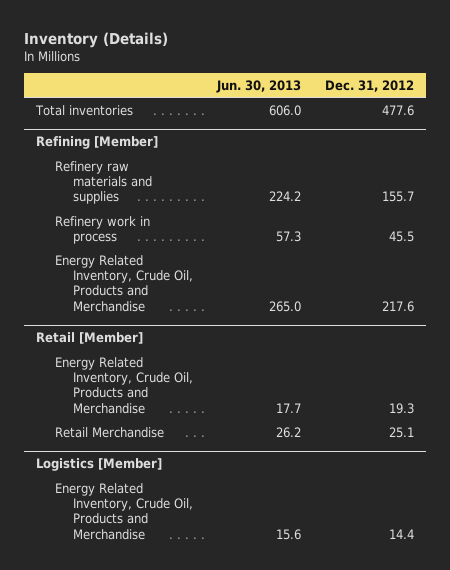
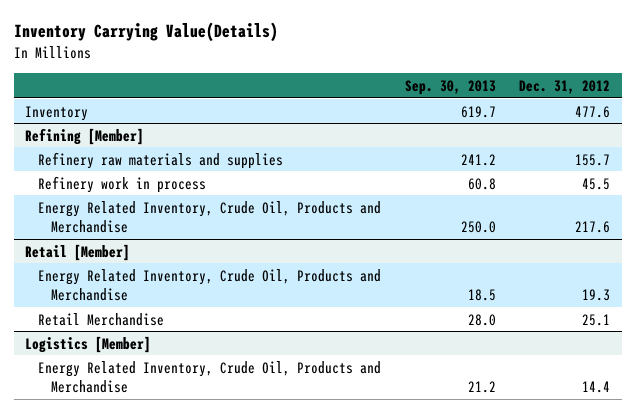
- Inventory (Details)
+ Inventory Carrying Value(Details)
- | Jun. 30, 2013 | Dec. 31, 2012
+ | Sep. 30, 2013 | Dec. 31, 2012
- Total inventories | 606.0 | 477.6
+ Inventory | 619.7 | 477.6

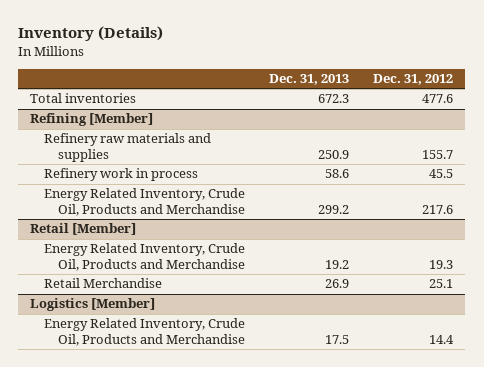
- Inventory Carrying Value(Details)
+ Inventory (Details)
- | Sep. 30, 2013 | Dec. 31, 2012
+ | Dec. 31, 2013 | Dec. 31, 2012
- Inventory | 619.7 | 477.6
+ Total inventories | 672.3 | 477.6

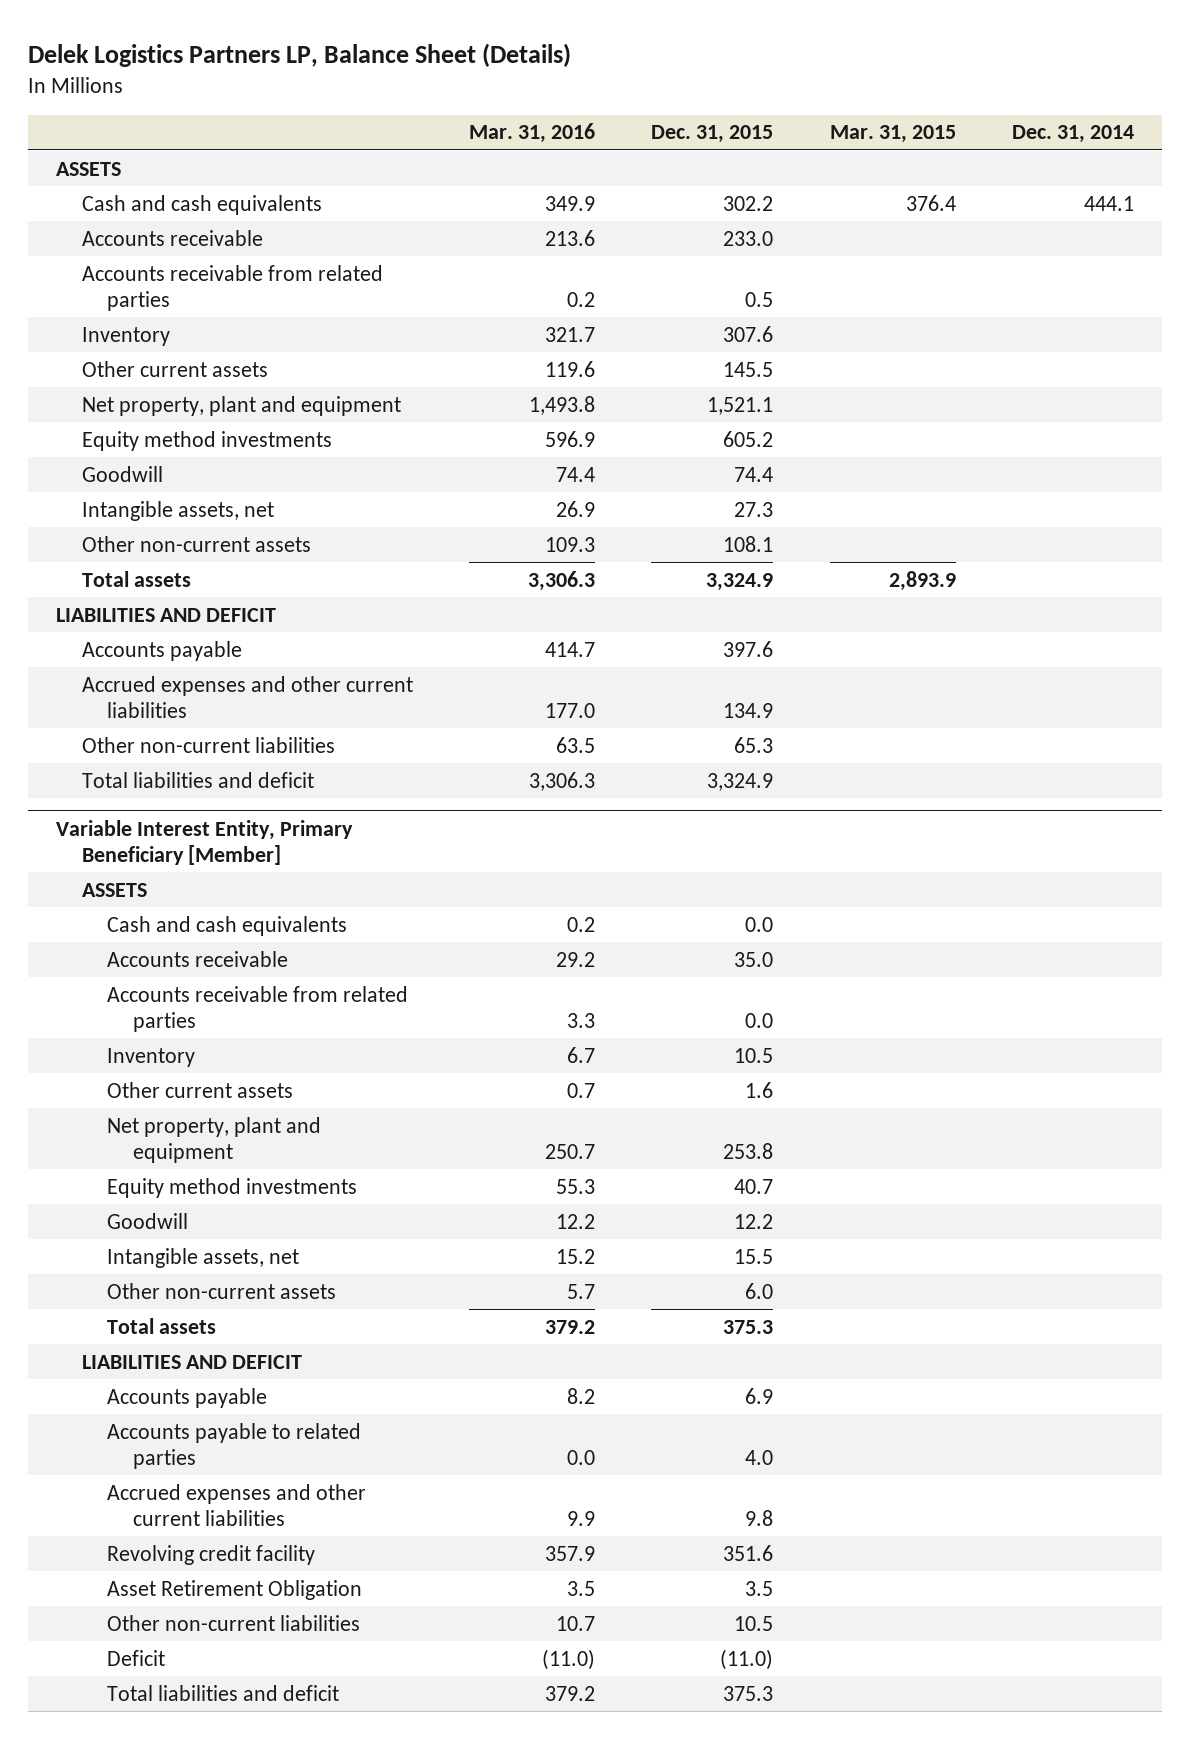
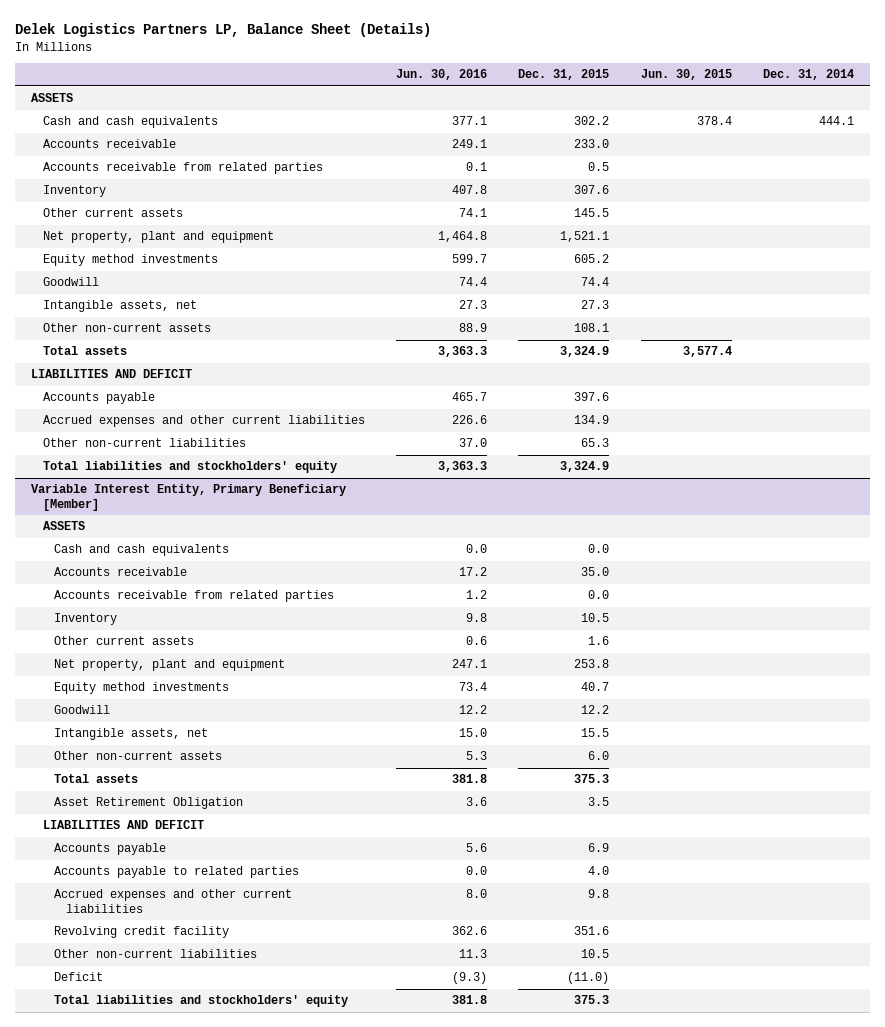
- | Mar. 31, 2016 | Dec. 31, 2015 | Mar. 31, 2015 | Dec. 31, 2014
+ | Jun. 30, 2016 | Dec. 31, 2015 | Jun. 30, 2015 | Dec. 31, 2014
- Total liabilities and deficit | 3,306.3 | 3,324.9 | |
+ Total liabilities and stockholders' equity | 3,363.3 | 3,324.9 | |
@ Variable Interest Entity, Primary Beneficiary [Member]
moved up: Asset Retirement Obligation | 3.6 | 3.5 | |
- Total liabilities and deficit | 379.2 | 375.3 | |
+ Total liabilities and stockholders' equity | 381.8 | 375.3 | |

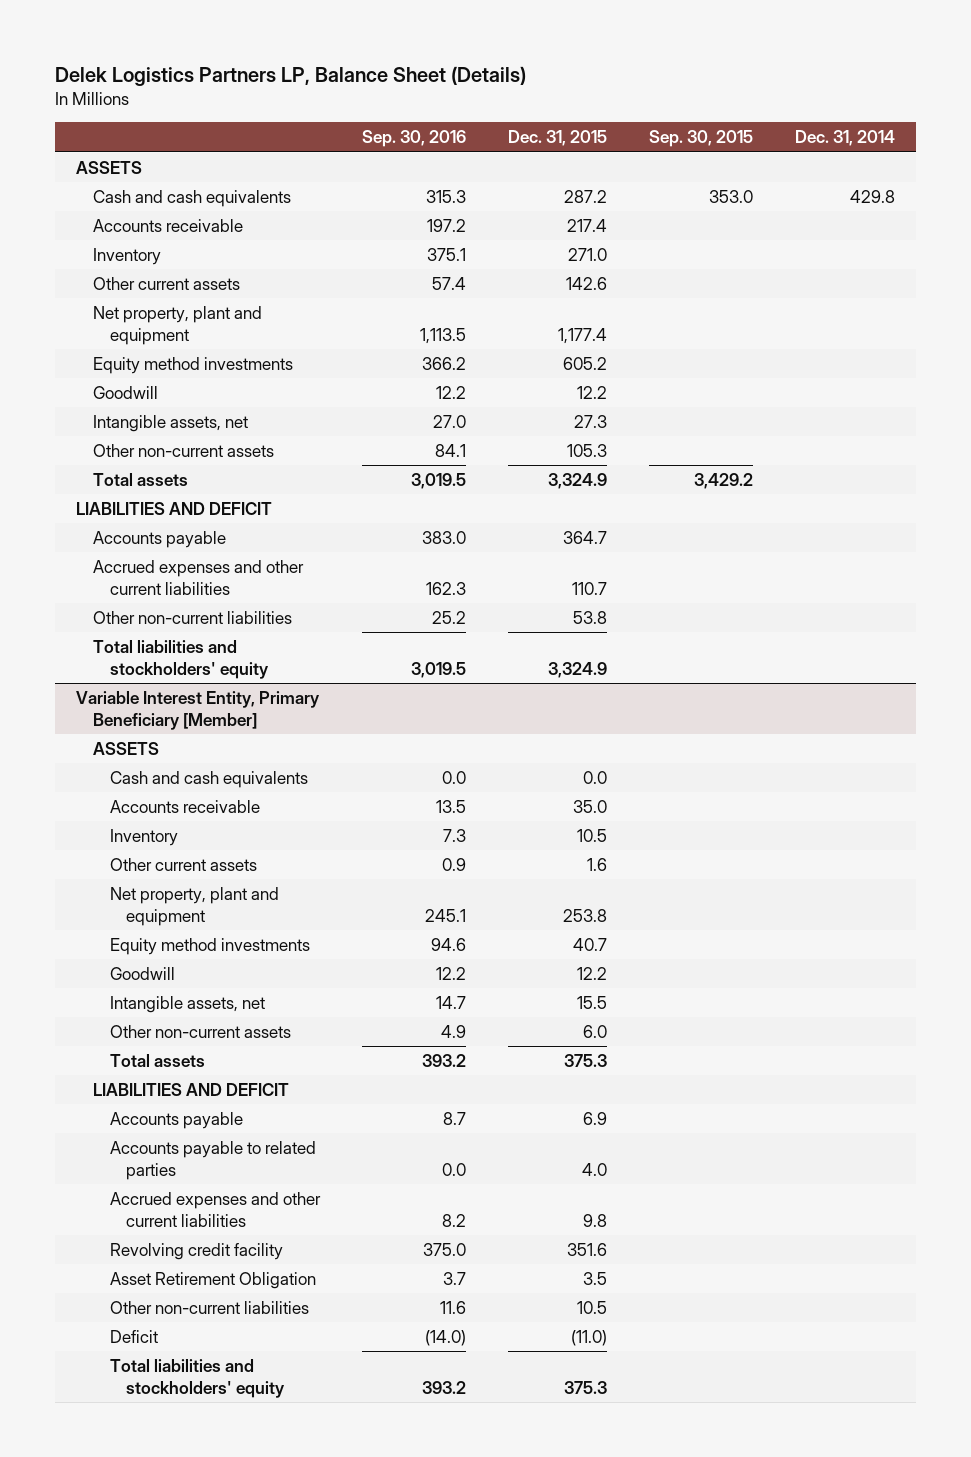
- | Jun. 30, 2016 | Dec. 31, 2015 | Jun. 30, 2015 | Dec. 31, 2014
+ | Sep. 30, 2016 | Dec. 31, 2015 | Sep. 30, 2015 | Dec. 31, 2014
- Cash and cash equivalents | 377.1 | 302.2 | 378.4 | 444.1
- Accounts receivable | 249.1 | 233.0 | |
- Accounts receivable from related parties | 0.1 | 0.5 | |
- Inventory | 407.8 | 307.6 | |
- Other current assets | 74.1 | 145.5 | |
- Net property, plant and equipment | 1,464.8 | 1,521.1 | |
+ Cash and cash equivalents | 315.3 | 287.2 | 353.0 | 429.8
+ Accounts receivable | 197.2 | 217.4 | |
+ Inventory | 375.1 | 271.0 | |
+ Other current assets | 57.4 | 142.6 | |
+ Net property, plant and equipment | 1,113.5 | 1,177.4 | |
- Goodwill | 74.4 | 74.4 | |
+ Goodwill | 12.2 | 12.2 | |
- Other non-current assets | 88.9 | 108.1 | |
+ Other non-current assets | 84.1 | 105.3 | |
- Accounts payable | 465.7 | 397.6 | |
- Accrued expenses and other current liabilities | 226.6 | 134.9 | |
- Other non-current liabilities | 37.0 | 65.3 | |
+ Accounts payable | 383.0 | 364.7 | |
+ Accrued expenses and other current liabilities | 162.3 | 110.7 | |
+ Other non-current liabilities | 25.2 | 53.8 | |
@ Variable Interest Entity, Primary Beneficiary [Member]
- Accounts receivable from related parties | 1.2 | 0.0 | |
moved down: Asset Retirement Obligation | 3.7 | 3.5 | |

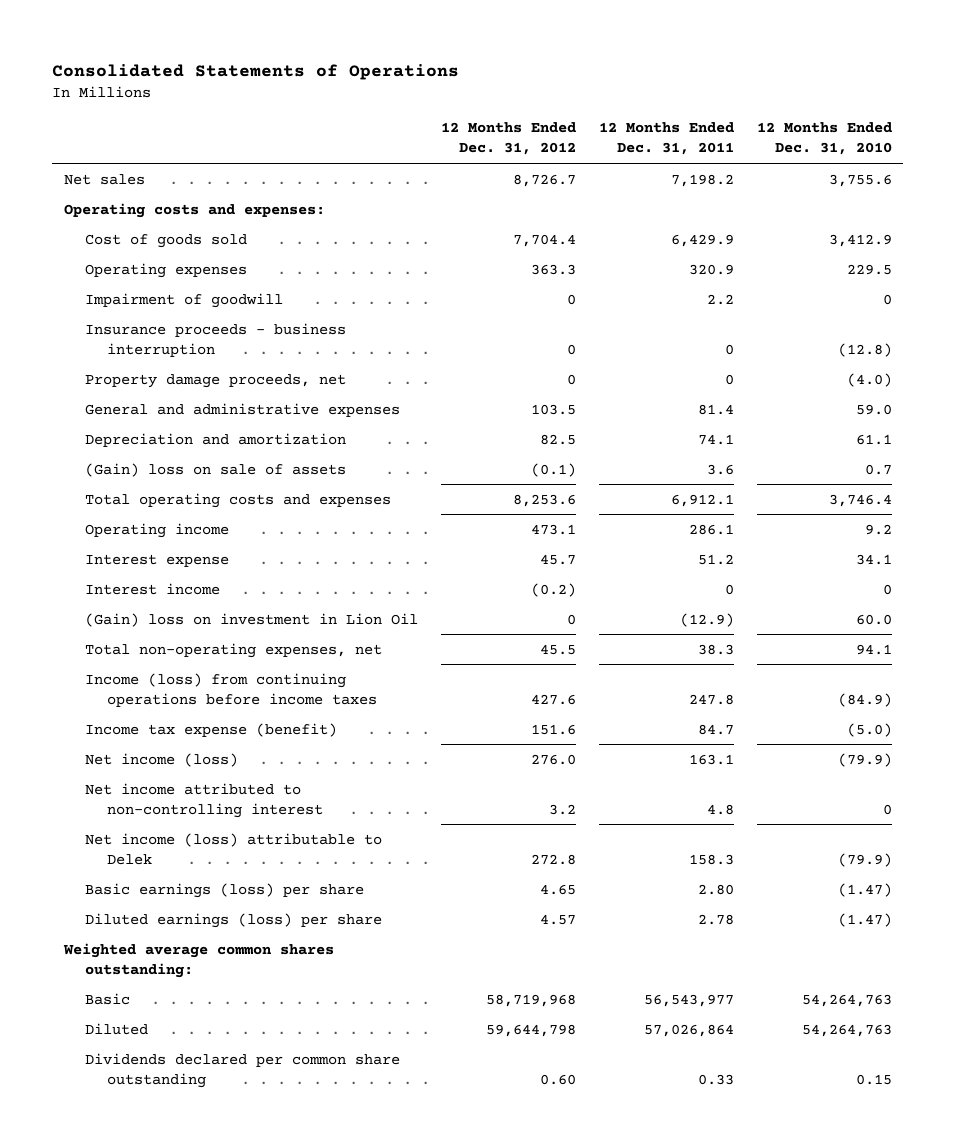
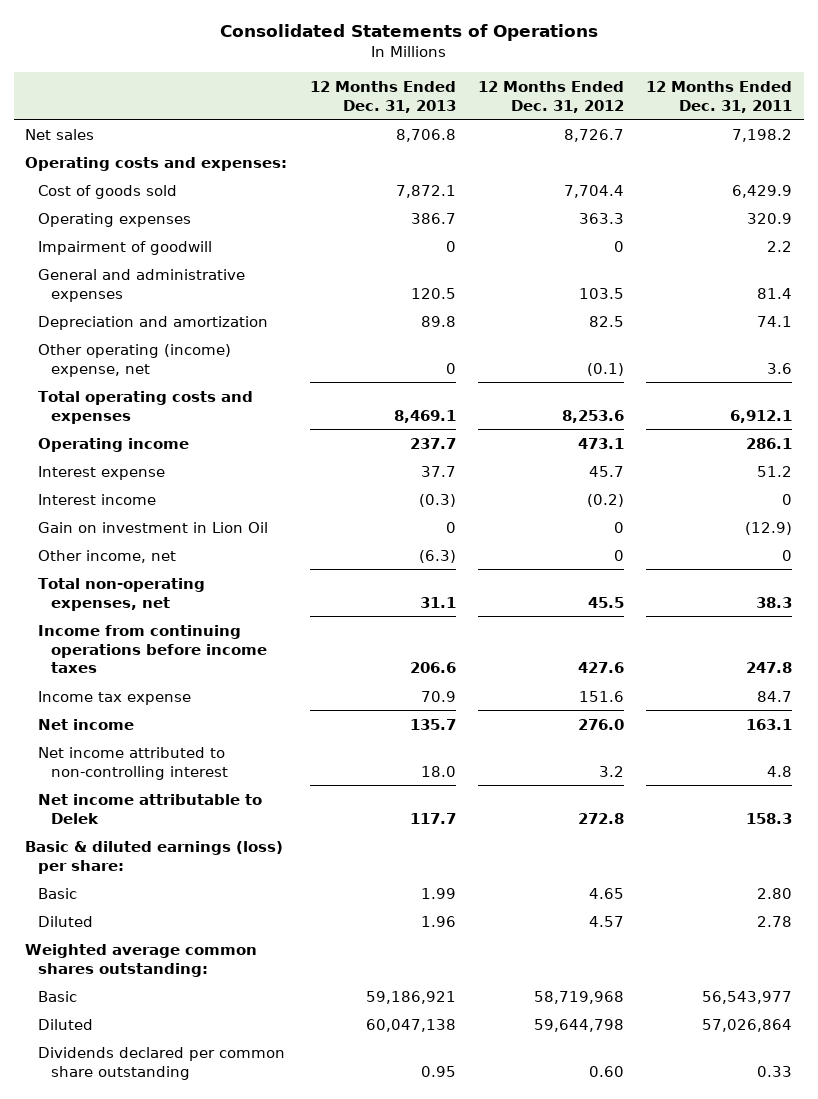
- | 12 Months Ended Dec. 31, 2012 | 12 Months Ended Dec. 31, 2011 | 12 Months Ended Dec. 31, 2010
+ | 12 Months Ended Dec. 31, 2013 | 12 Months Ended Dec. 31, 2012 | 12 Months Ended Dec. 31, 2011
- Insurance proceeds - business interruption | 0 | 0 | (12.8)
- Property damage proceeds, net | 0 | 0 | (4.0)
- (Gain) loss on sale of assets | (0.1) | 3.6 | 0.7
+ Other operating (income) expense, net | 0 | (0.1) | 3.6
- (Gain) loss on investment in Lion Oil | 0 | (12.9) | 60.0
+ Gain on investment in Lion Oil | 0 | 0 | (12.9)
+ Other income, net | (6.3) | 0 | 0
- Income (loss) from continuing operations before income taxes | 427.6 | 247.8 | (84.9)
- Income tax expense (benefit) | 151.6 | 84.7 | (5.0)
- Net income (loss) | 276.0 | 163.1 | (79.9)
+ Income from continuing operations before income taxes | 206.6 | 427.6 | 247.8
+ Income tax expense | 70.9 | 151.6 | 84.7
+ Net income | 135.7 | 276.0 | 163.1
- Net income (loss) attributable to Delek | 272.8 | 158.3 | (79.9)
- Basic earnings (loss) per share | 4.65 | 2.80 | (1.47)
- Diluted earnings (loss) per share | 4.57 | 2.78 | (1.47)
+ Net income attributable to Delek | 117.7 | 272.8 | 158.3
+ Basic & diluted earnings (loss) per share:
+ Basic | 1.99 | 4.65 | 2.80
+ Diluted | 1.96 | 4.57 | 2.78

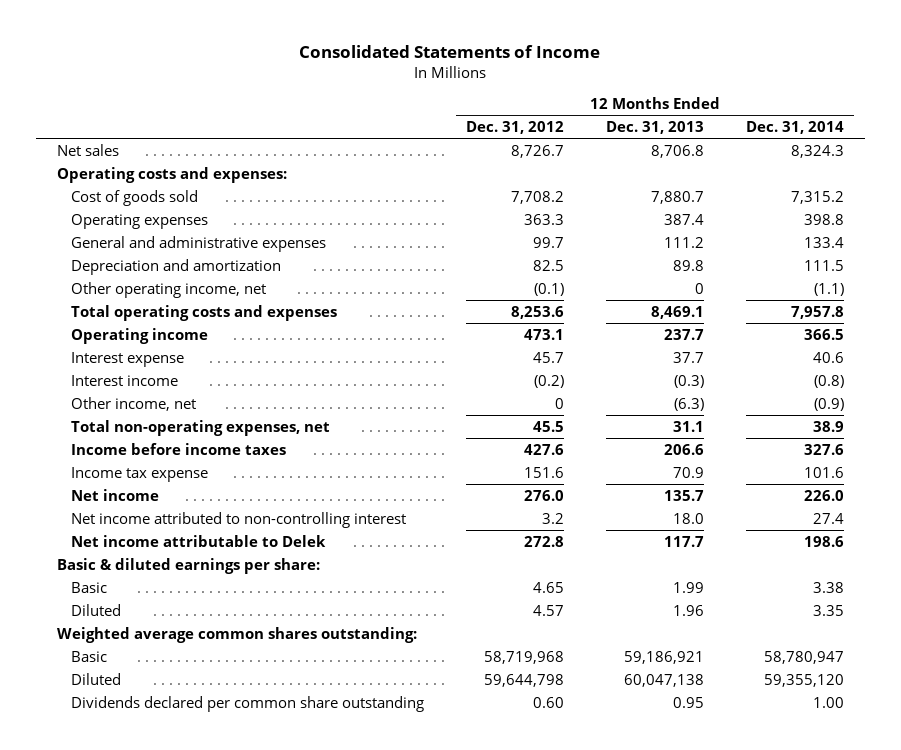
- Consolidated Statements of Operations
+ Consolidated Statements of Income
- | 12 Months Ended Dec. 31, 2013 | 12 Months Ended Dec. 31, 2012 | 12 Months Ended Dec. 31, 2011
+ | 12 Months Ended Dec. 31, 2012 | 12 Months Ended Dec. 31, 2013 | 12 Months Ended Dec. 31, 2014
- Cost of goods sold | 7,872.1 | 7,704.4 | 6,429.9
- Operating expenses | 386.7 | 363.3 | 320.9
- Impairment of goodwill | 0 | 0 | 2.2
- General and administrative expenses | 120.5 | 103.5 | 81.4
+ Cost of goods sold | 7,708.2 | 7,880.7 | 7,315.2
+ Operating expenses | 363.3 | 387.4 | 398.8
+ General and administrative expenses | 99.7 | 111.2 | 133.4
- Other operating (income) expense, net | 0 | (0.1) | 3.6
+ Other operating income, net | (0.1) | 0 | (1.1)
- Gain on investment in Lion Oil | 0 | 0 | (12.9)
- Income from continuing operations before income taxes | 206.6 | 427.6 | 247.8
+ Income before income taxes | 427.6 | 206.6 | 327.6
- Basic & diluted earnings (loss) per share:
+ Basic & diluted earnings per share:

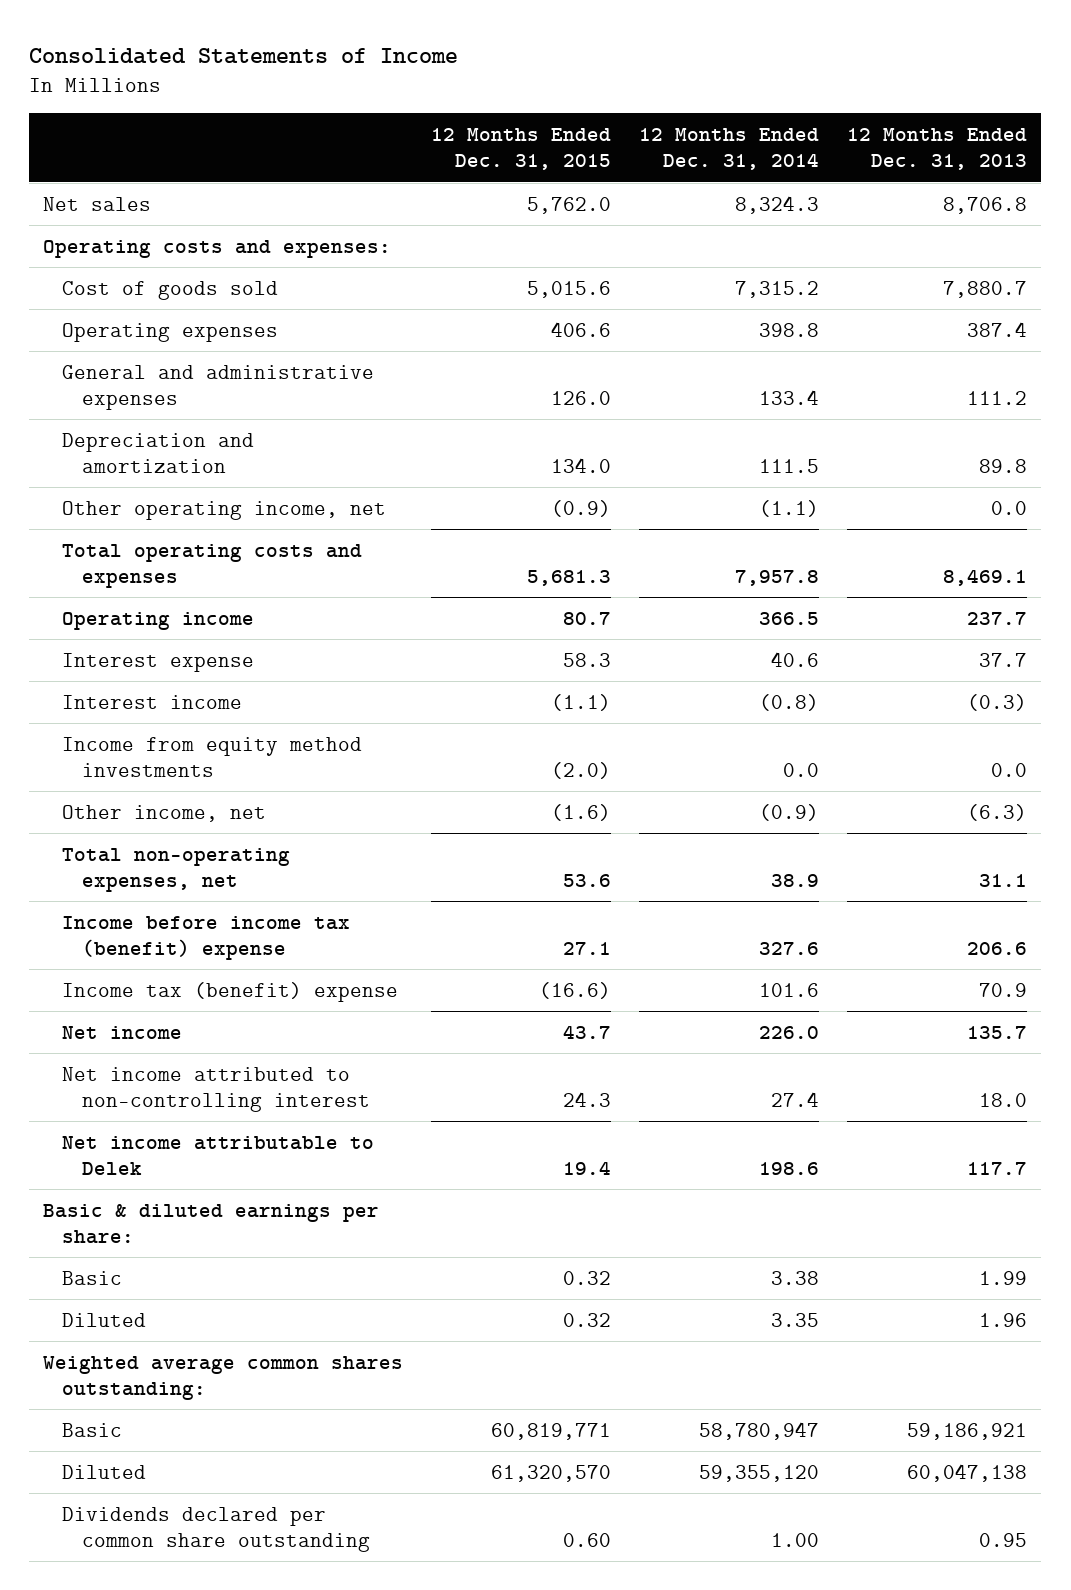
- | 12 Months Ended Dec. 31, 2012 | 12 Months Ended Dec. 31, 2013 | 12 Months Ended Dec. 31, 2014
+ | 12 Months Ended Dec. 31, 2015 | 12 Months Ended Dec. 31, 2014 | 12 Months Ended Dec. 31, 2013
- Other operating income, net | (0.1) | 0 | (1.1)
+ Other operating income, net | (0.9) | (1.1) | 0.0
+ Income from equity method investments | (2.0) | 0.0 | 0.0
- Income before income taxes | 427.6 | 206.6 | 327.6
- Income tax expense | 151.6 | 70.9 | 101.6
+ Income before income tax (benefit) expense | 27.1 | 327.6 | 206.6
+ Income tax (benefit) expense | (16.6) | 101.6 | 70.9

